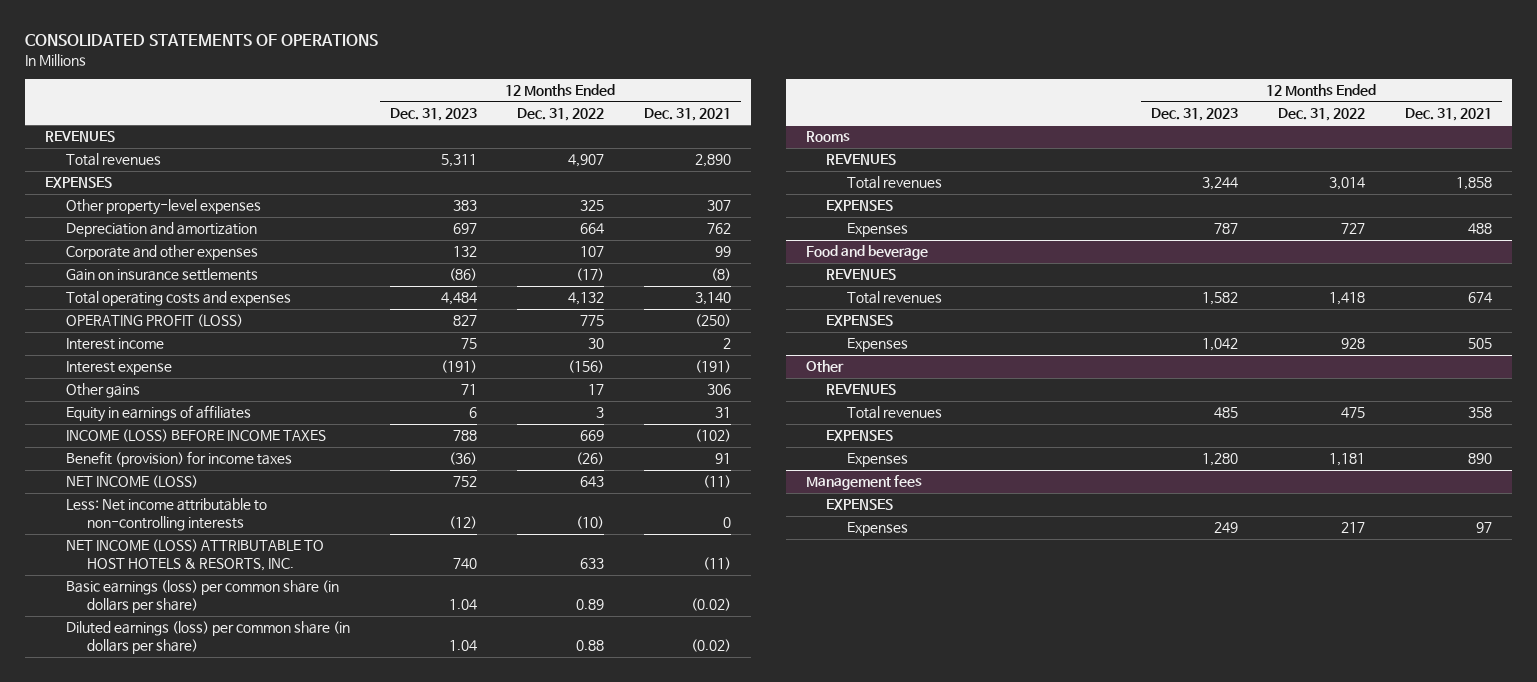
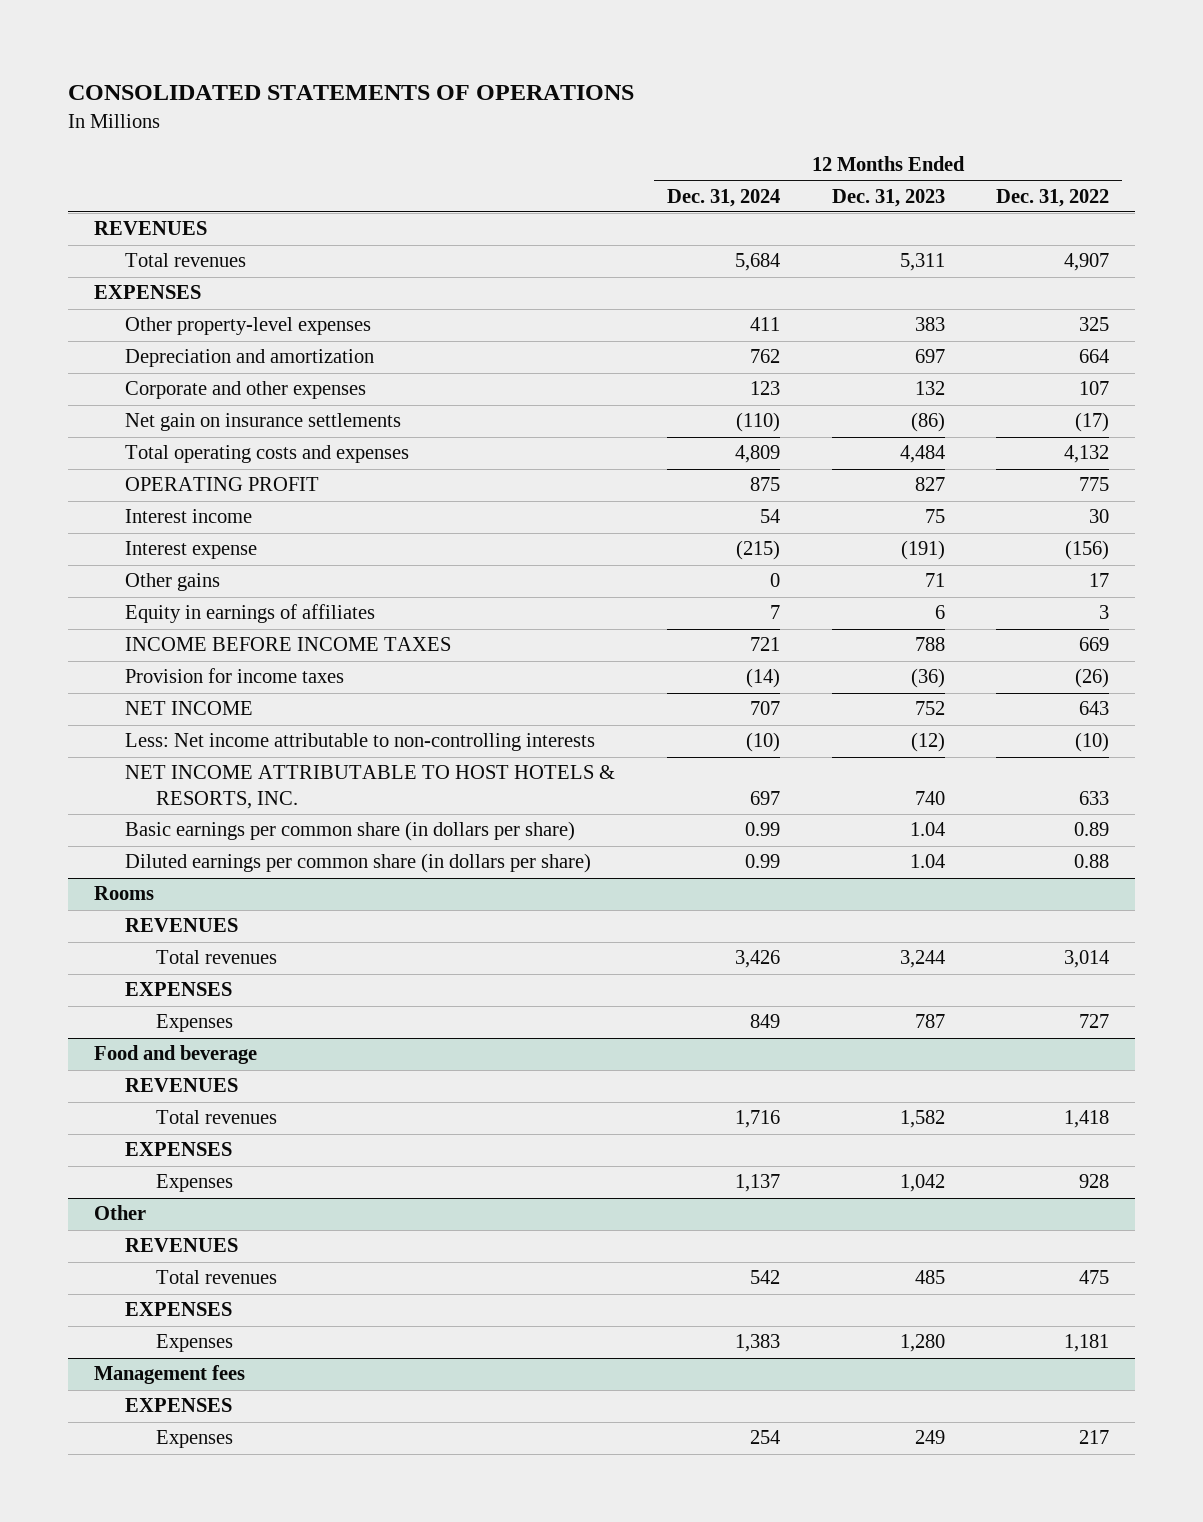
- | 12 Months Ended Dec. 31, 2023 | 12 Months Ended Dec. 31, 2022 | 12 Months Ended Dec. 31, 2021
+ | 12 Months Ended Dec. 31, 2024 | 12 Months Ended Dec. 31, 2023 | 12 Months Ended Dec. 31, 2022
- Gain on insurance settlements | (86) | (17) | (8)
+ Net gain on insurance settlements | (110) | (86) | (17)
- OPERATING PROFIT (LOSS) | 827 | 775 | (250)
+ OPERATING PROFIT | 875 | 827 | 775
- INCOME (LOSS) BEFORE INCOME TAXES | 788 | 669 | (102)
- Benefit (provision) for income taxes | (36) | (26) | 91
- NET INCOME (LOSS) | 752 | 643 | (11)
+ INCOME BEFORE INCOME TAXES | 721 | 788 | 669
+ Provision for income taxes | (14) | (36) | (26)
+ NET INCOME | 707 | 752 | 643
- NET INCOME (LOSS) ATTRIBUTABLE TO HOST HOTELS & RESORTS, INC. | 740 | 633 | (11)
- Basic earnings (loss) per common share (in dollars per share) | 1.04 | 0.89 | (0.02)
- Diluted earnings (loss) per common share (in dollars per share) | 1.04 | 0.88 | (0.02)
+ NET INCOME ATTRIBUTABLE TO HOST HOTELS & RESORTS, INC. | 697 | 740 | 633
+ Basic earnings per common share (in dollars per share) | 0.99 | 1.04 | 0.89
+ Diluted earnings per common share (in dollars per share) | 0.99 | 1.04 | 0.88

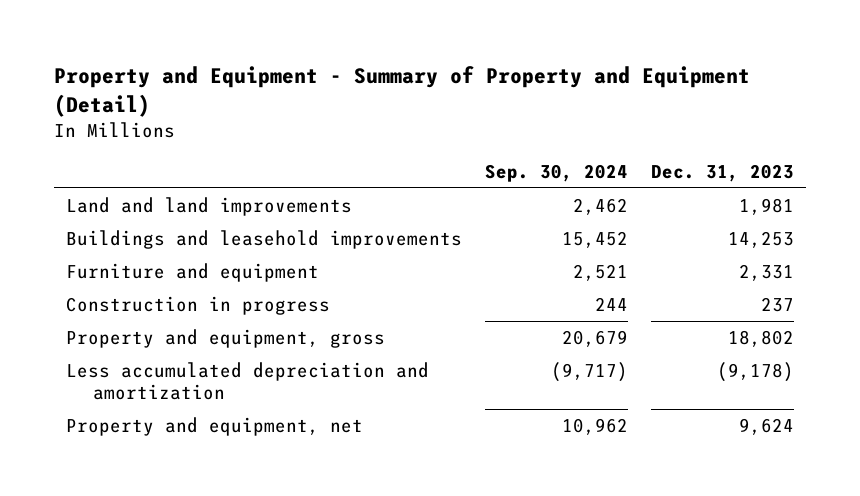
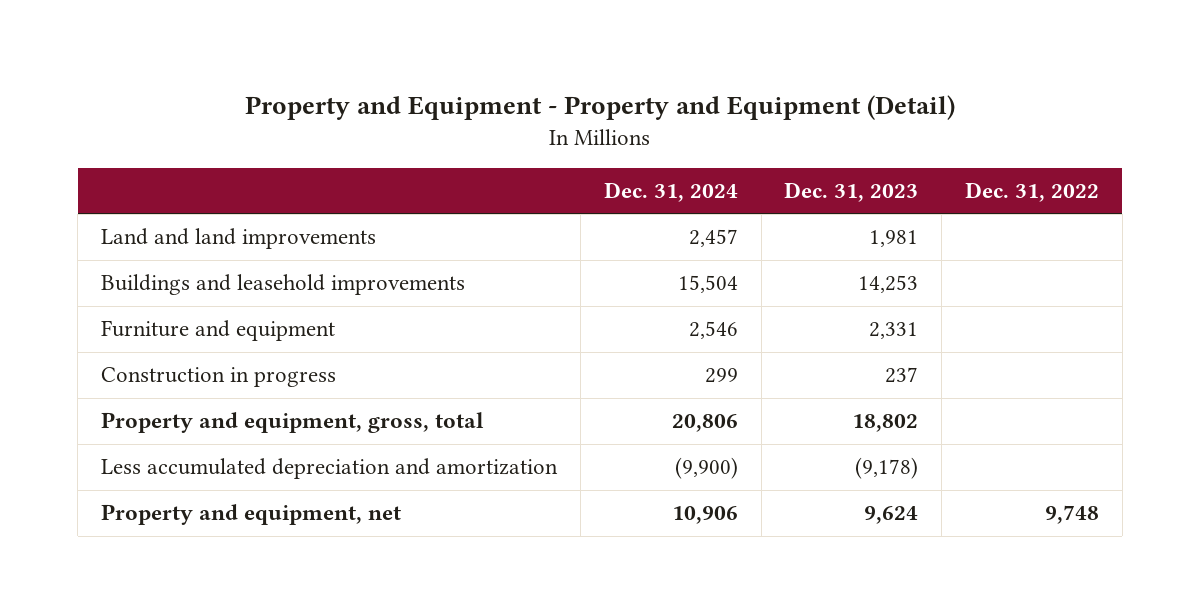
- Property and Equipment - Summary of Property and Equipment (Detail)
+ Property and Equipment - Property and Equipment (Detail)
- | Sep. 30, 2024 | Dec. 31, 2023
+ | Dec. 31, 2024 | Dec. 31, 2023 | Dec. 31, 2022
- Property and equipment, gross | 20,679 | 18,802
+ Property and equipment, gross, total | 20,806 | 18,802 |

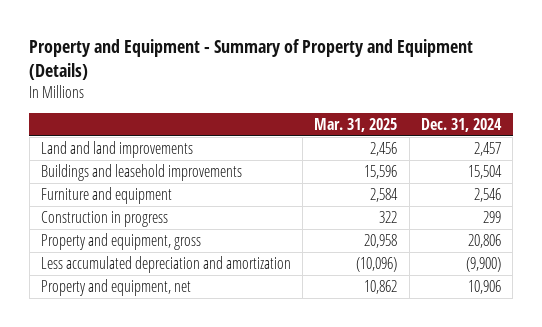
- Property and Equipment - Property and Equipment (Detail)
+ Property and Equipment - Summary of Property and Equipment (Details)
- | Dec. 31, 2024 | Dec. 31, 2023 | Dec. 31, 2022
+ | Mar. 31, 2025 | Dec. 31, 2024
- Property and equipment, gross, total | 20,806 | 18,802 |
+ Property and equipment, gross | 20,958 | 20,806

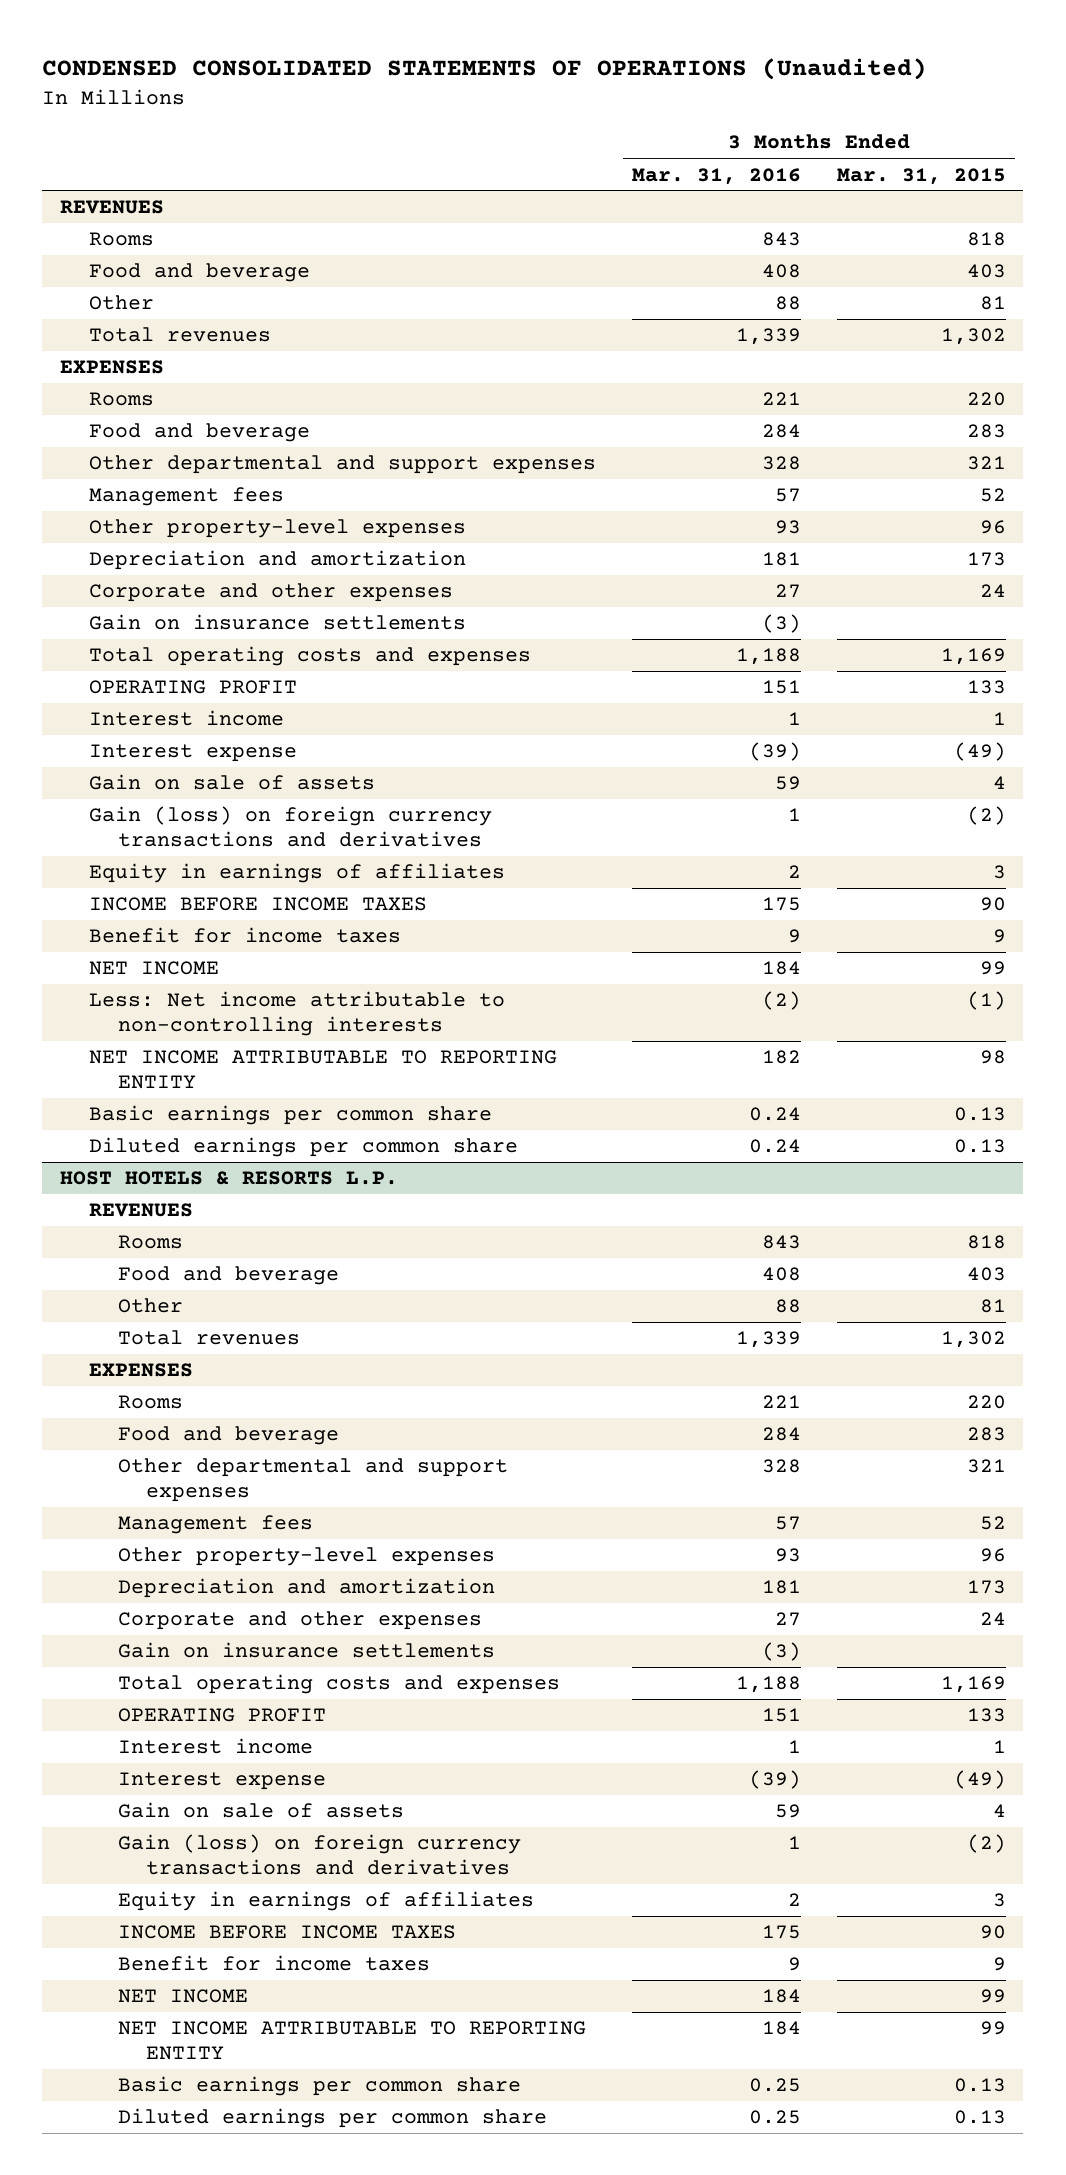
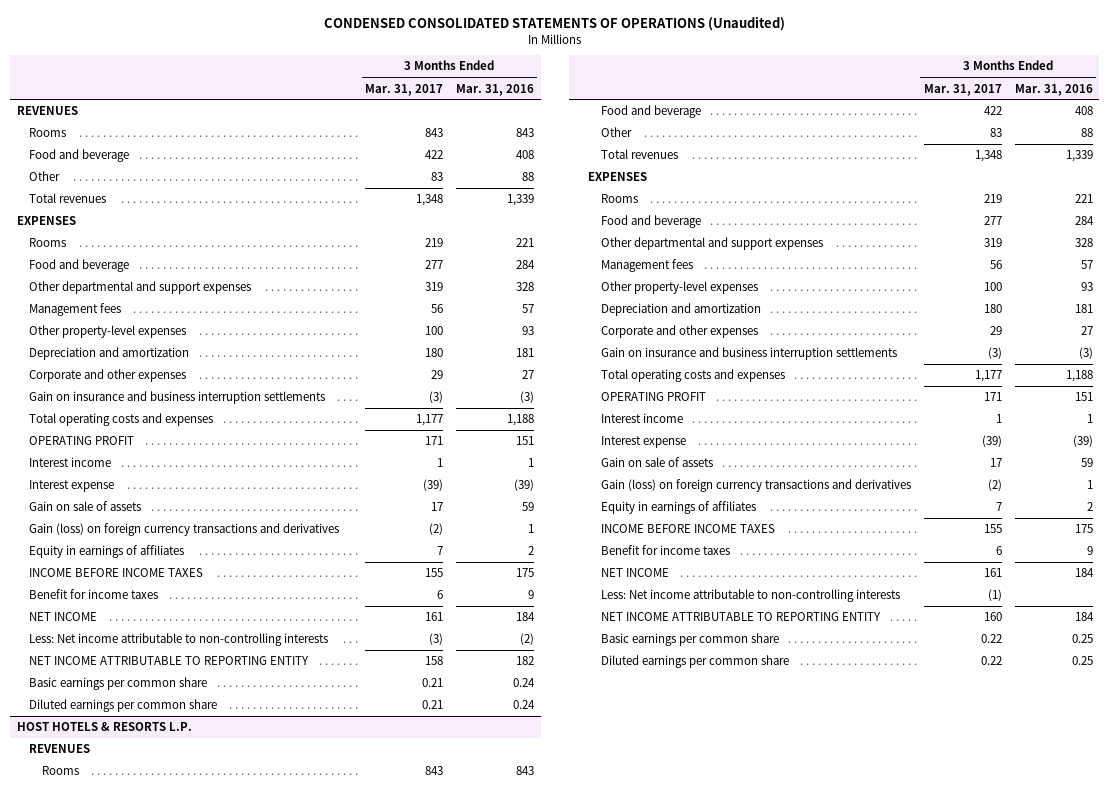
- | 3 Months Ended Mar. 31, 2016 | 3 Months Ended Mar. 31, 2015
+ | 3 Months Ended Mar. 31, 2017 | 3 Months Ended Mar. 31, 2016
- Gain on insurance settlements | (3) |
+ Gain on insurance and business interruption settlements | (3) | (3)
@ HOST HOTELS & RESORTS L.P.
- Gain on insurance settlements | (3) |
+ Gain on insurance and business interruption settlements | (3) | (3)
+ Less: Net income attributable to non-controlling interests | (1) |

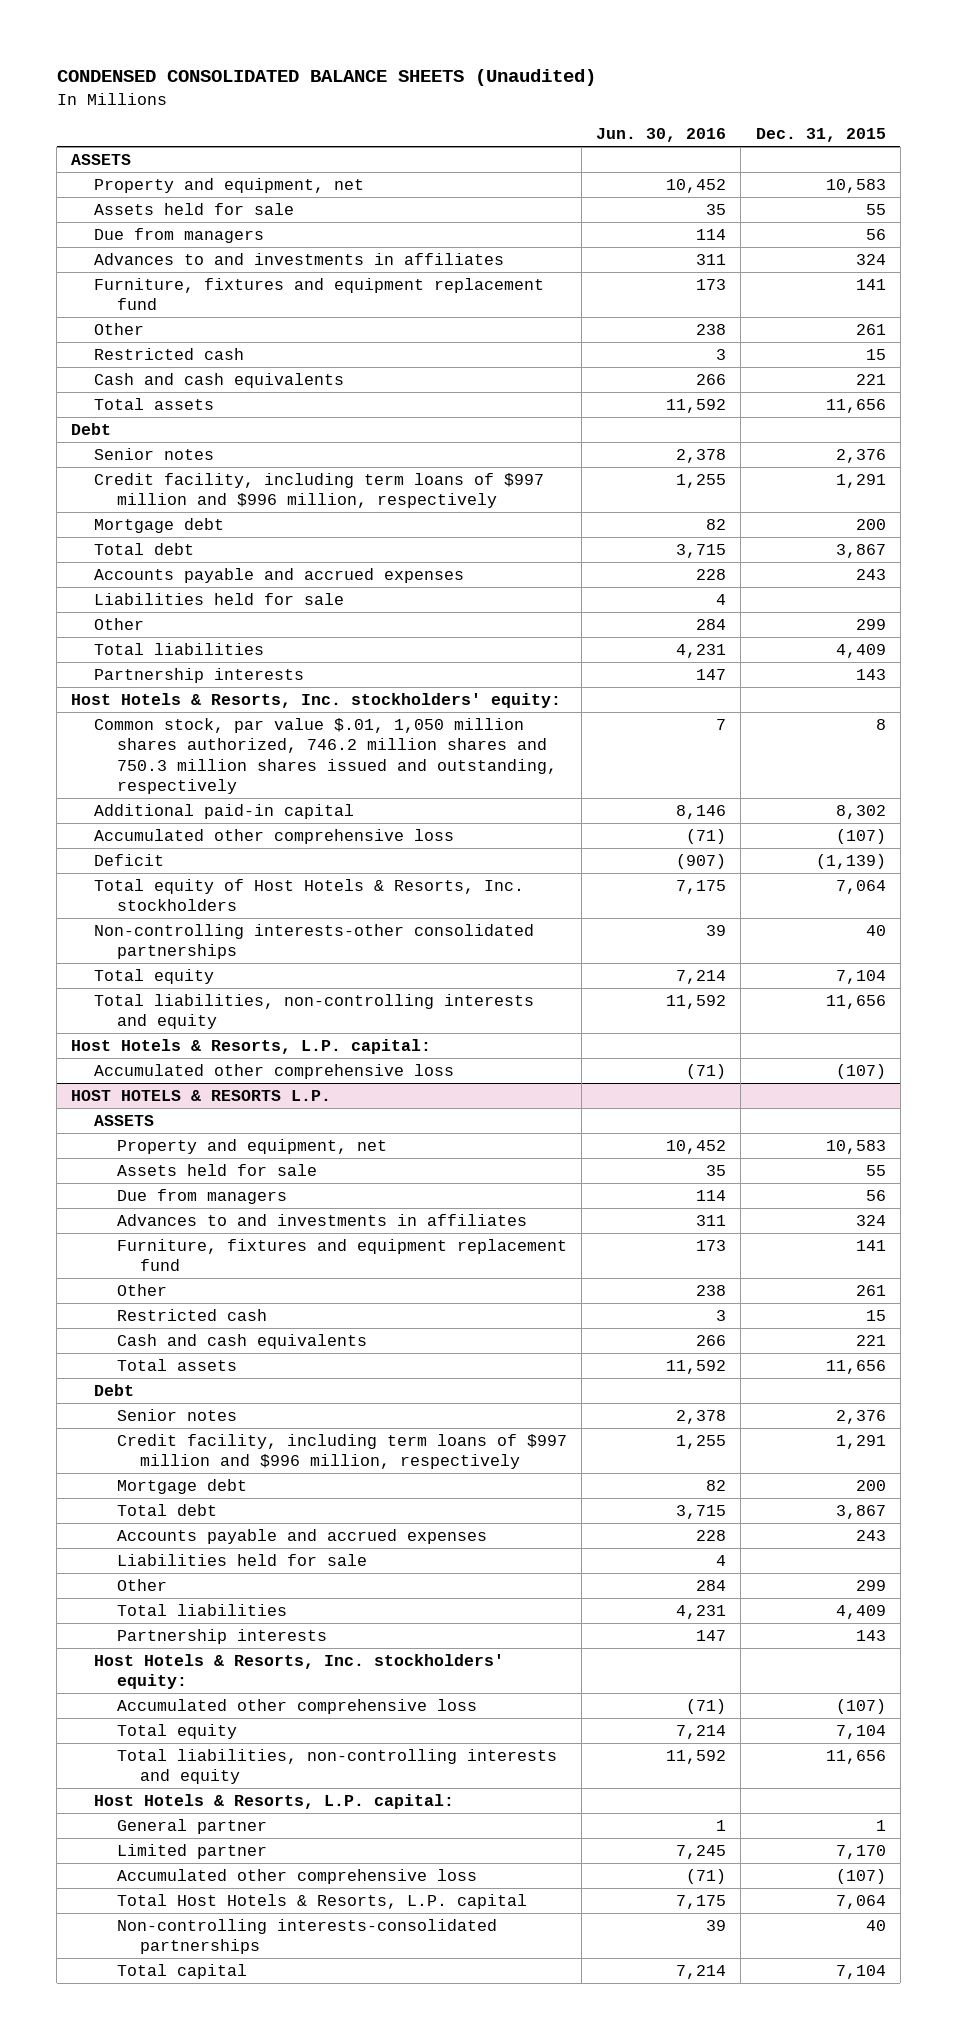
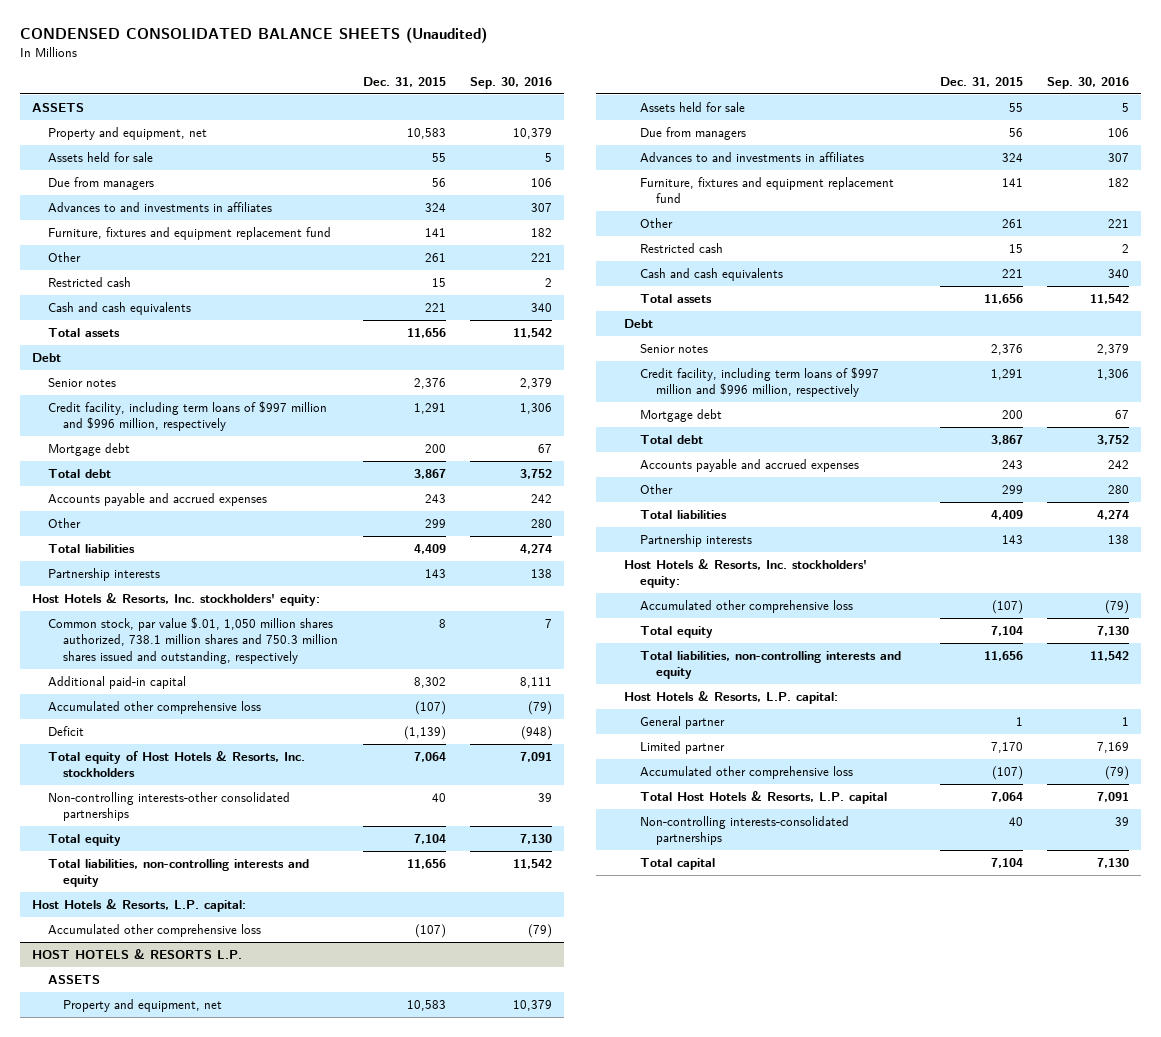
- | Jun. 30, 2016 | Dec. 31, 2015
+ | Dec. 31, 2015 | Sep. 30, 2016
- Liabilities held for sale | 4 |
- Common stock, par value $.01, 1,050 million shares authorized, 746.2 million shares and 750.3 million shares issued and outstanding, respectively | 7 | 8
+ Common stock, par value $.01, 1,050 million shares authorized, 738.1 million shares and 750.3 million shares issued and outstanding, respectively | 8 | 7
@ HOST HOTELS & RESORTS L.P.
- Liabilities held for sale | 4 |

